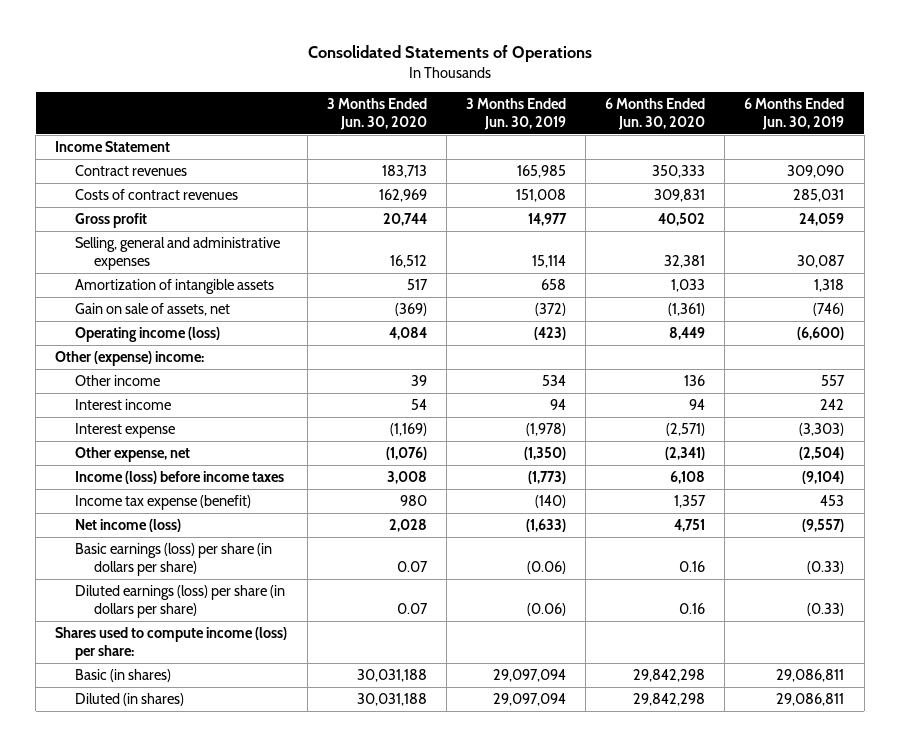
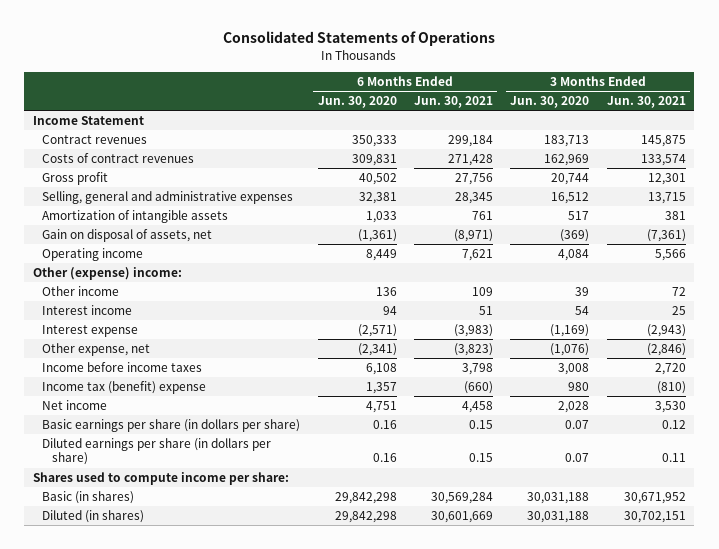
- | 3 Months Ended Jun. 30, 2020 | 3 Months Ended Jun. 30, 2019 | 6 Months Ended Jun. 30, 2020 | 6 Months Ended Jun. 30, 2019
+ | 6 Months Ended Jun. 30, 2020 | 6 Months Ended Jun. 30, 2021 | 3 Months Ended Jun. 30, 2020 | 3 Months Ended Jun. 30, 2021
- Gain on sale of assets, net | (369) | (372) | (1,361) | (746)
- Operating income (loss) | 4,084 | (423) | 8,449 | (6,600)
+ Gain on disposal of assets, net | (1,361) | (8,971) | (369) | (7,361)
+ Operating income | 8,449 | 7,621 | 4,084 | 5,566
- Income (loss) before income taxes | 3,008 | (1,773) | 6,108 | (9,104)
- Income tax expense (benefit) | 980 | (140) | 1,357 | 453
- Net income (loss) | 2,028 | (1,633) | 4,751 | (9,557)
- Basic earnings (loss) per share (in dollars per share) | 0.07 | (0.06) | 0.16 | (0.33)
- Diluted earnings (loss) per share (in dollars per share) | 0.07 | (0.06) | 0.16 | (0.33)
- Shares used to compute income (loss) per share:
+ Income before income taxes | 6,108 | 3,798 | 3,008 | 2,720
+ Income tax (benefit) expense | 1,357 | (660) | 980 | (810)
+ Net income | 4,751 | 4,458 | 2,028 | 3,530
+ Basic earnings per share (in dollars per share) | 0.16 | 0.15 | 0.07 | 0.12
+ Diluted earnings per share (in dollars per share) | 0.16 | 0.15 | 0.07 | 0.11
+ Shares used to compute income per share:

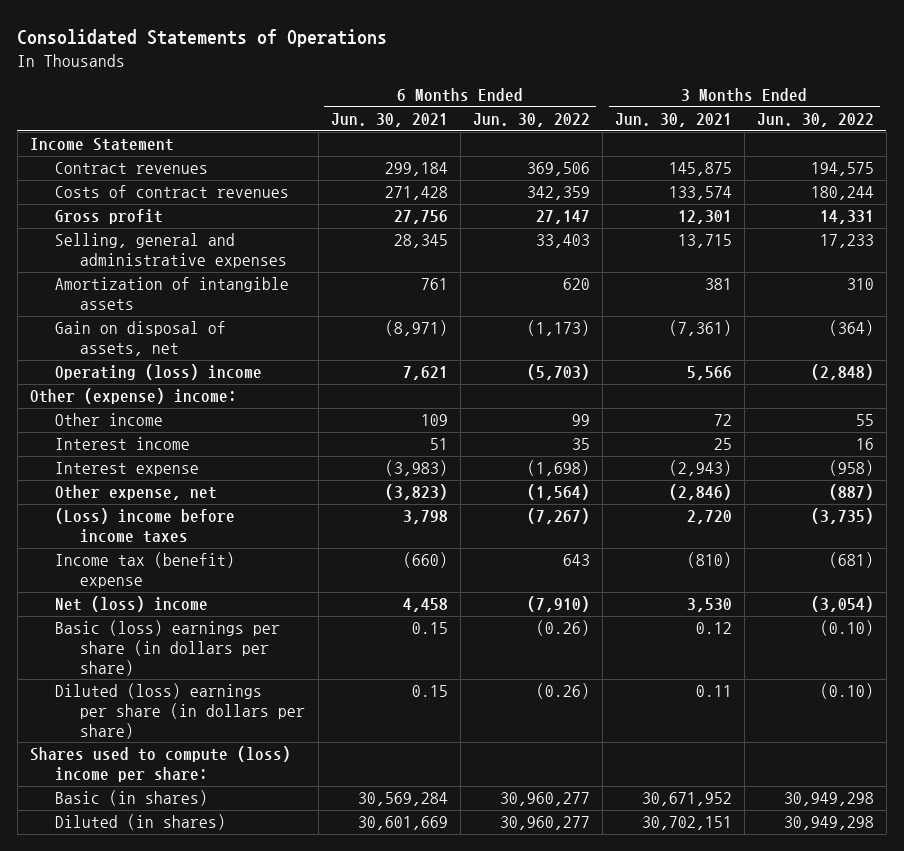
- | 6 Months Ended Jun. 30, 2020 | 6 Months Ended Jun. 30, 2021 | 3 Months Ended Jun. 30, 2020 | 3 Months Ended Jun. 30, 2021
+ | 6 Months Ended Jun. 30, 2021 | 6 Months Ended Jun. 30, 2022 | 3 Months Ended Jun. 30, 2021 | 3 Months Ended Jun. 30, 2022
- Operating income | 8,449 | 7,621 | 4,084 | 5,566
+ Operating (loss) income | 7,621 | (5,703) | 5,566 | (2,848)
- Income before income taxes | 6,108 | 3,798 | 3,008 | 2,720
+ (Loss) income before income taxes | 3,798 | (7,267) | 2,720 | (3,735)
- Net income | 4,751 | 4,458 | 2,028 | 3,530
- Basic earnings per share (in dollars per share) | 0.16 | 0.15 | 0.07 | 0.12
- Diluted earnings per share (in dollars per share) | 0.16 | 0.15 | 0.07 | 0.11
- Shares used to compute income per share:
+ Net (loss) income | 4,458 | (7,910) | 3,530 | (3,054)
+ Basic (loss) earnings per share (in dollars per share) | 0.15 | (0.26) | 0.12 | (0.10)
+ Diluted (loss) earnings per share (in dollars per share) | 0.15 | (0.26) | 0.11 | (0.10)
+ Shares used to compute (loss) income per share:

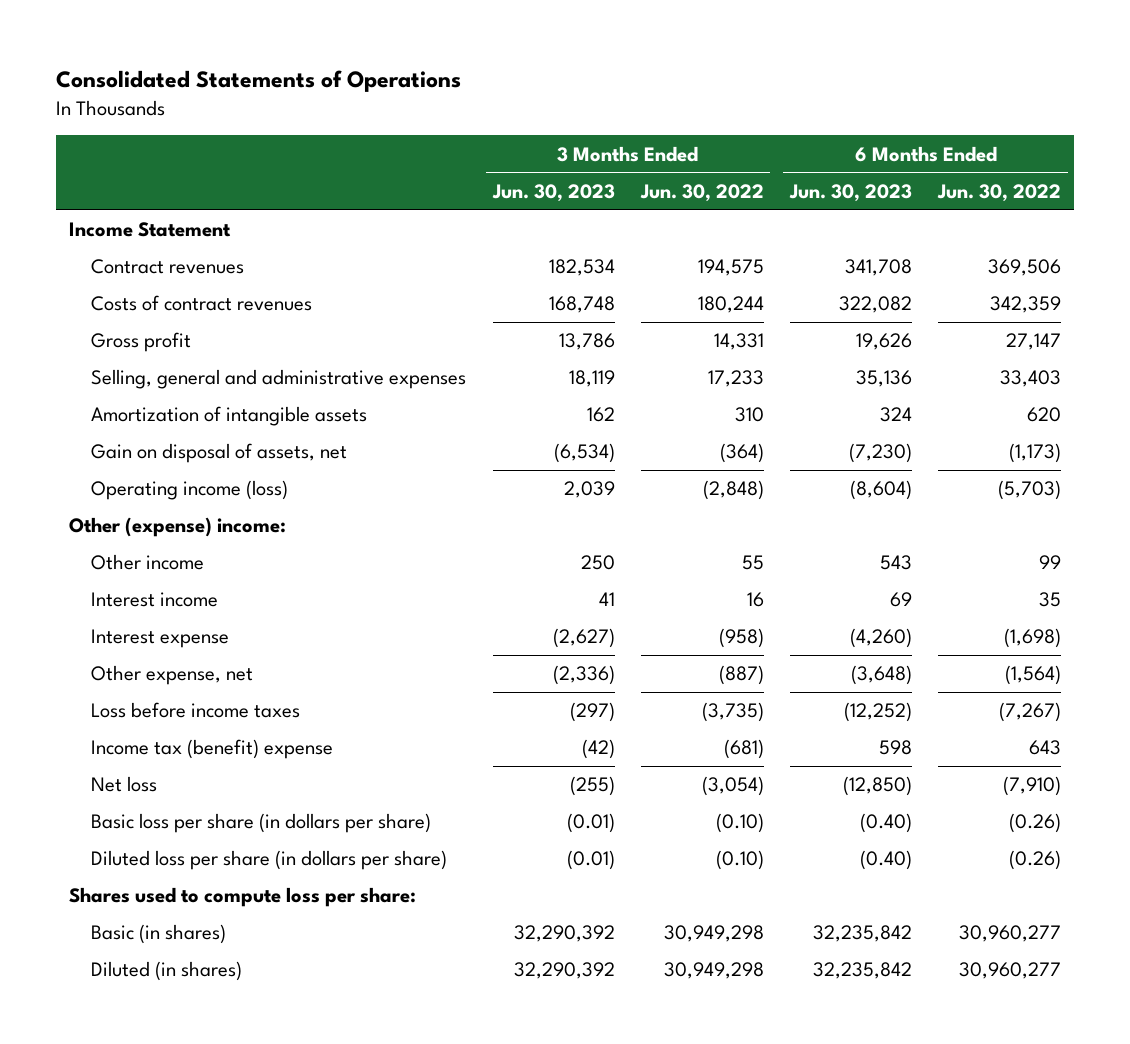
- | 6 Months Ended Jun. 30, 2021 | 6 Months Ended Jun. 30, 2022 | 3 Months Ended Jun. 30, 2021 | 3 Months Ended Jun. 30, 2022
+ | 3 Months Ended Jun. 30, 2023 | 3 Months Ended Jun. 30, 2022 | 6 Months Ended Jun. 30, 2023 | 6 Months Ended Jun. 30, 2022
- Operating (loss) income | 7,621 | (5,703) | 5,566 | (2,848)
+ Operating income (loss) | 2,039 | (2,848) | (8,604) | (5,703)
- (Loss) income before income taxes | 3,798 | (7,267) | 2,720 | (3,735)
+ Loss before income taxes | (297) | (3,735) | (12,252) | (7,267)
- Net (loss) income | 4,458 | (7,910) | 3,530 | (3,054)
- Basic (loss) earnings per share (in dollars per share) | 0.15 | (0.26) | 0.12 | (0.10)
- Diluted (loss) earnings per share (in dollars per share) | 0.15 | (0.26) | 0.11 | (0.10)
- Shares used to compute (loss) income per share:
+ Net loss | (255) | (3,054) | (12,850) | (7,910)
+ Basic loss per share (in dollars per share) | (0.01) | (0.10) | (0.40) | (0.26)
+ Diluted loss per share (in dollars per share) | (0.01) | (0.10) | (0.40) | (0.26)
+ Shares used to compute loss per share:

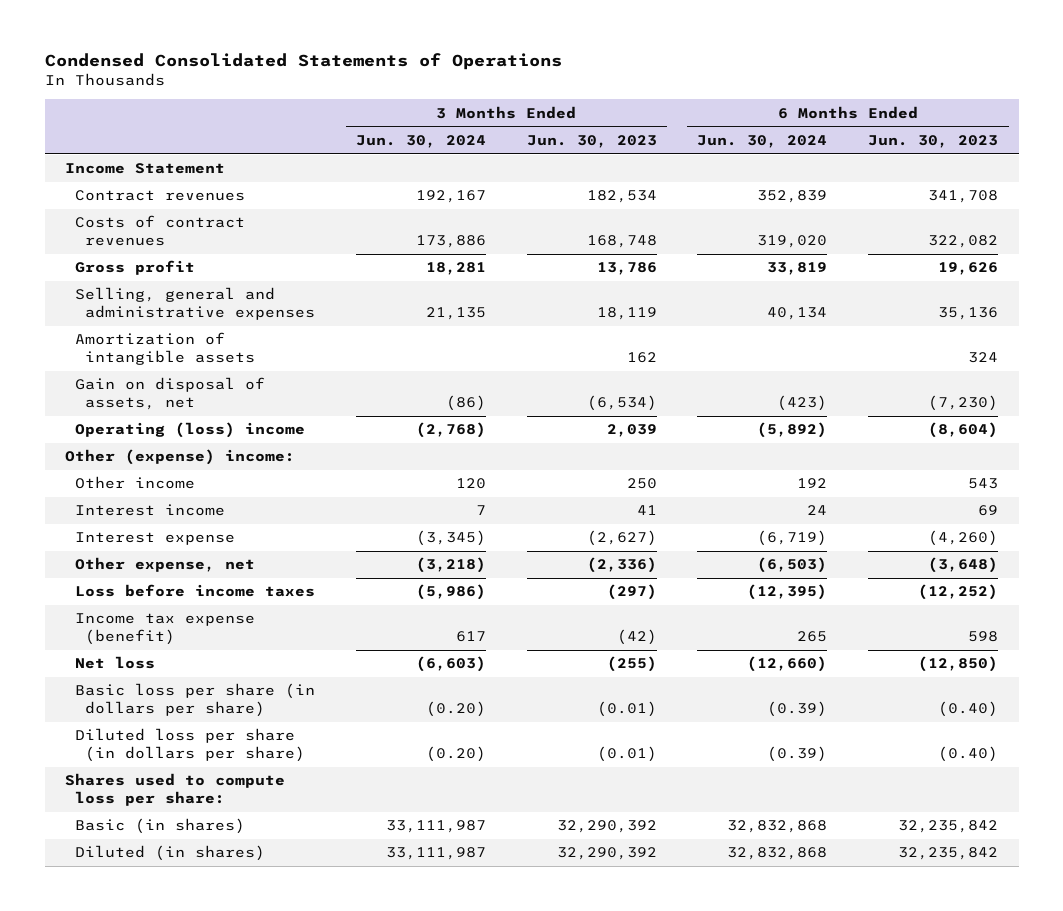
- Consolidated Statements of Operations
+ Condensed Consolidated Statements of Operations
- | 3 Months Ended Jun. 30, 2023 | 3 Months Ended Jun. 30, 2022 | 6 Months Ended Jun. 30, 2023 | 6 Months Ended Jun. 30, 2022
+ | 3 Months Ended Jun. 30, 2024 | 3 Months Ended Jun. 30, 2023 | 6 Months Ended Jun. 30, 2024 | 6 Months Ended Jun. 30, 2023
- Operating income (loss) | 2,039 | (2,848) | (8,604) | (5,703)
+ Operating (loss) income | (2,768) | 2,039 | (5,892) | (8,604)
- Income tax (benefit) expense | (42) | (681) | 598 | 643
+ Income tax expense (benefit) | 617 | (42) | 265 | 598

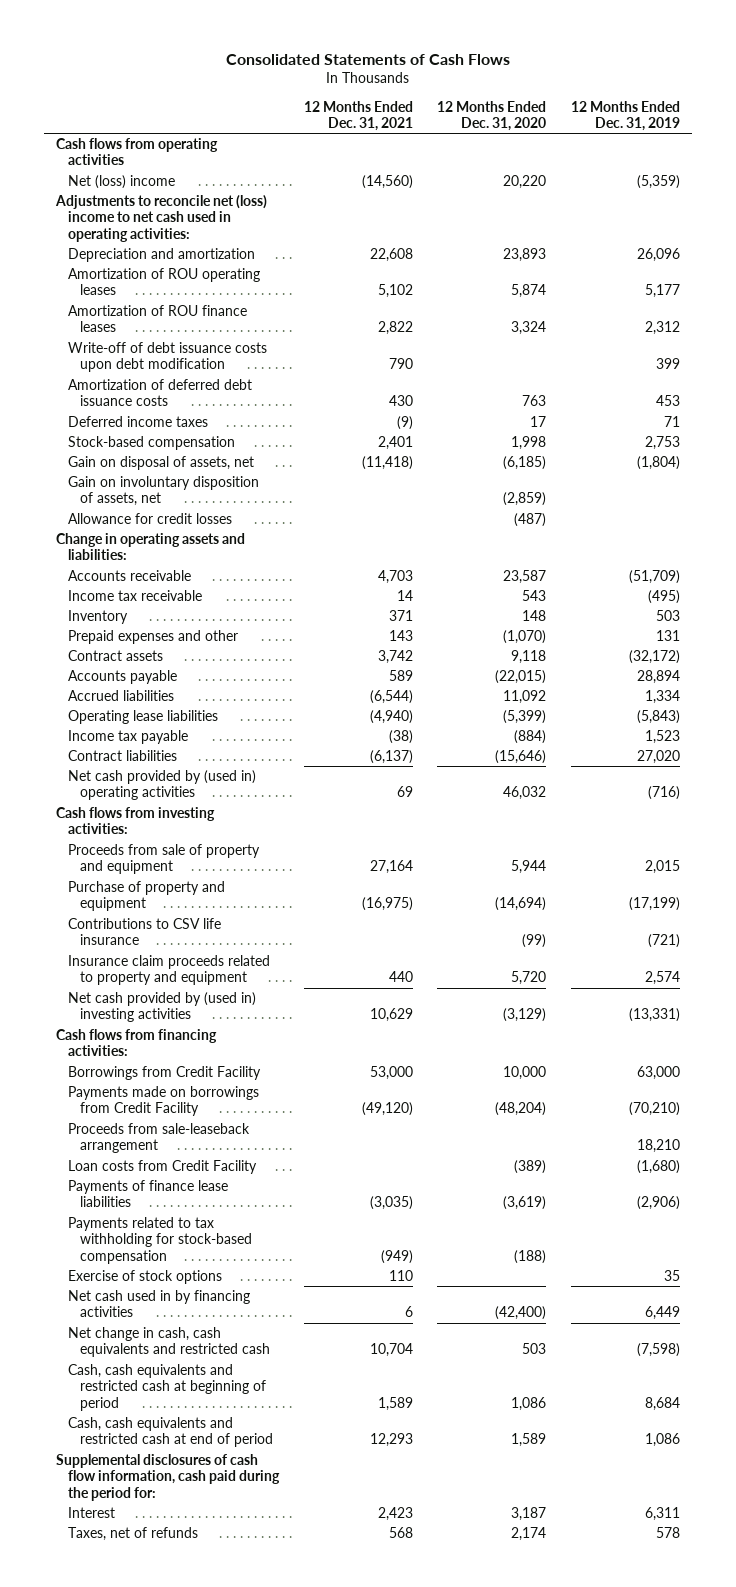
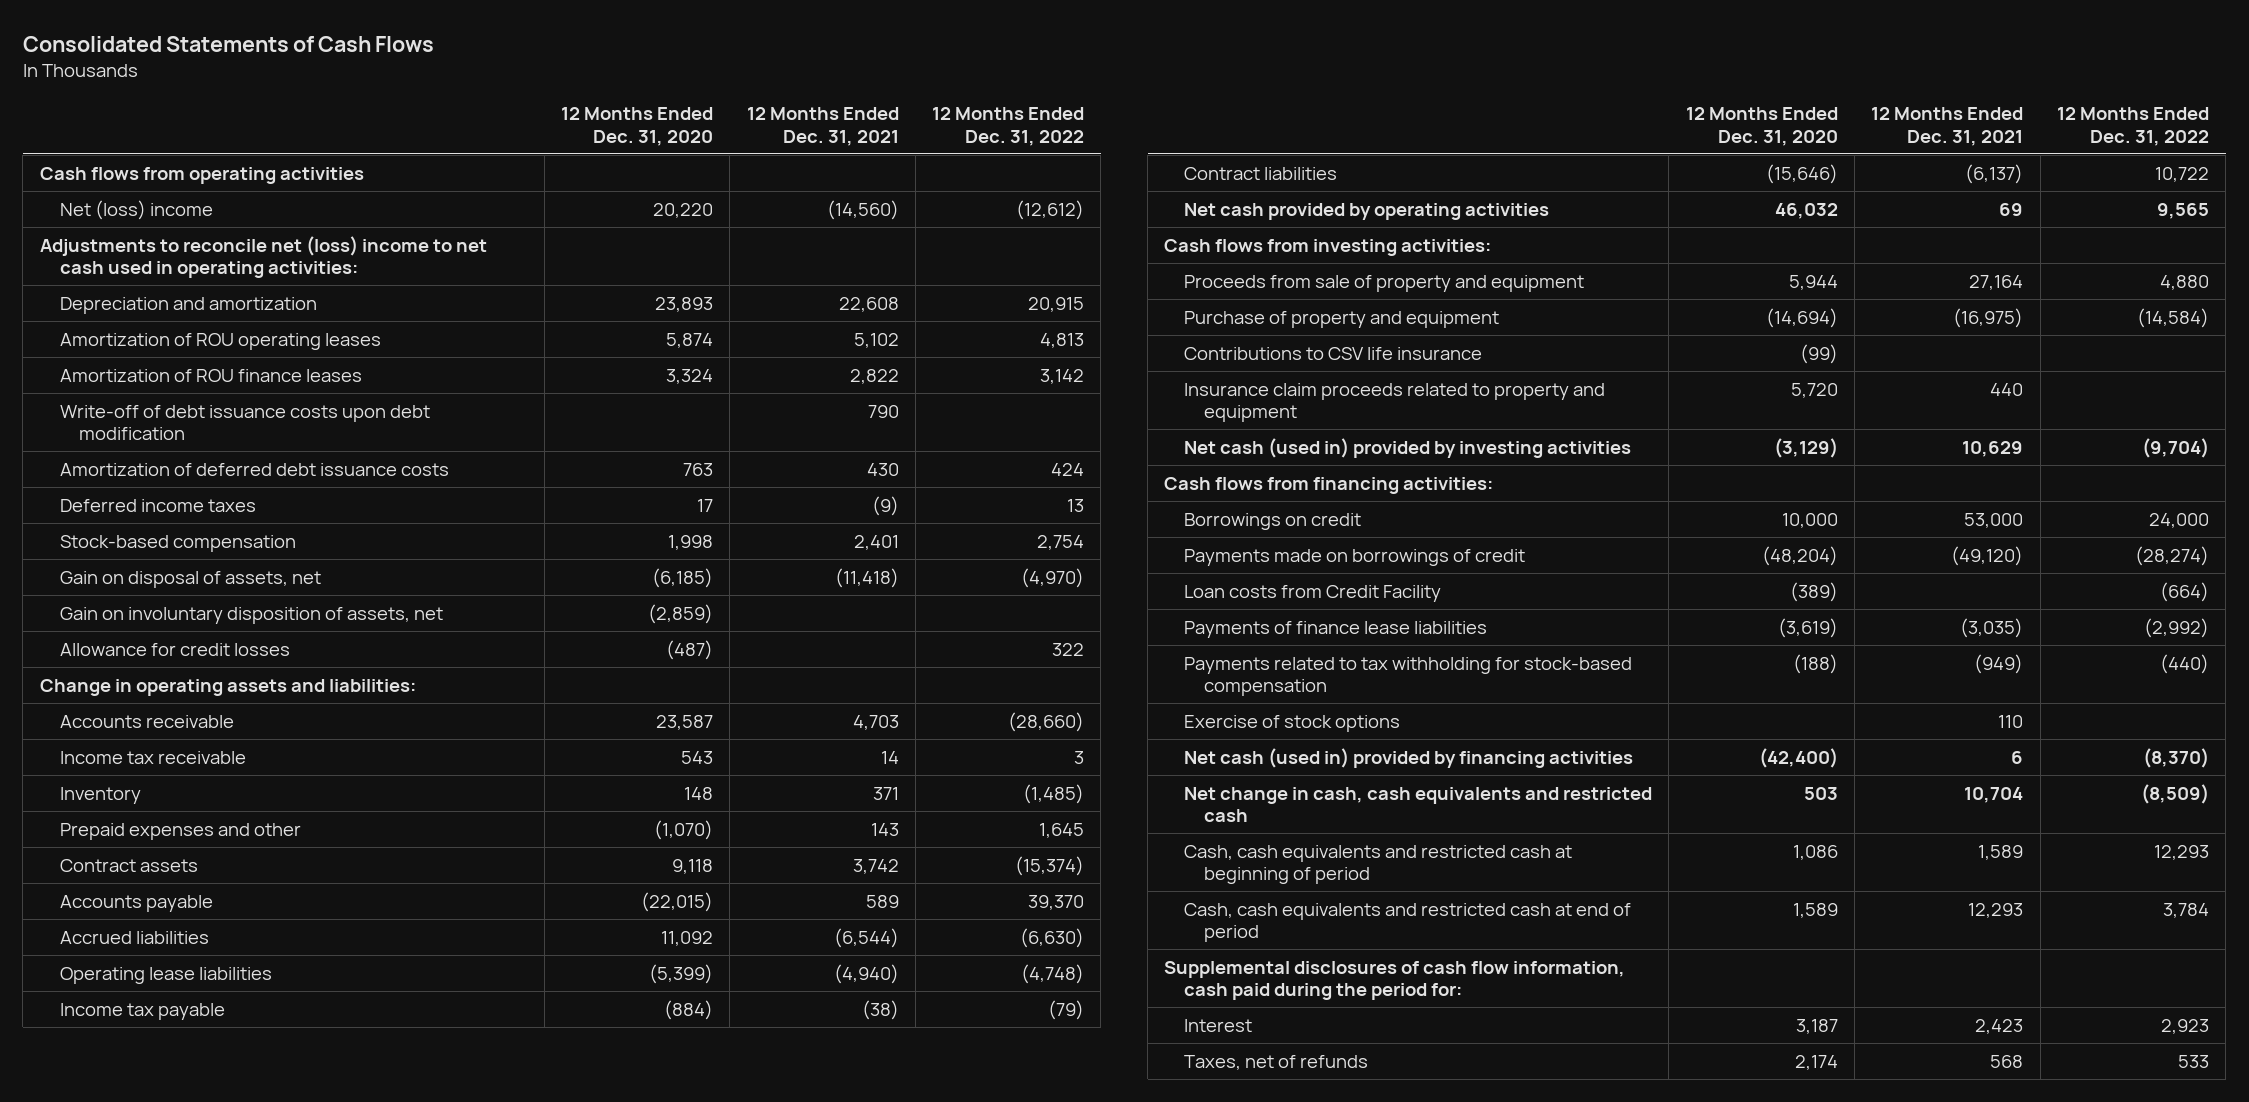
- | 12 Months Ended Dec. 31, 2021 | 12 Months Ended Dec. 31, 2020 | 12 Months Ended Dec. 31, 2019
+ | 12 Months Ended Dec. 31, 2020 | 12 Months Ended Dec. 31, 2021 | 12 Months Ended Dec. 31, 2022
- Net cash provided by (used in) operating activities | 69 | 46,032 | (716)
+ Net cash provided by operating activities | 46,032 | 69 | 9,565
- Net cash provided by (used in) investing activities | 10,629 | (3,129) | (13,331)
+ Net cash (used in) provided by investing activities | (3,129) | 10,629 | (9,704)
- Borrowings from Credit Facility | 53,000 | 10,000 | 63,000
- Payments made on borrowings from Credit Facility | (49,120) | (48,204) | (70,210)
- Proceeds from sale-leaseback arrangement | | | 18,210
+ Borrowings on credit | 10,000 | 53,000 | 24,000
+ Payments made on borrowings of credit | (48,204) | (49,120) | (28,274)
- Net cash used in by financing activities | 6 | (42,400) | 6,449
+ Net cash (used in) provided by financing activities | (42,400) | 6 | (8,370)

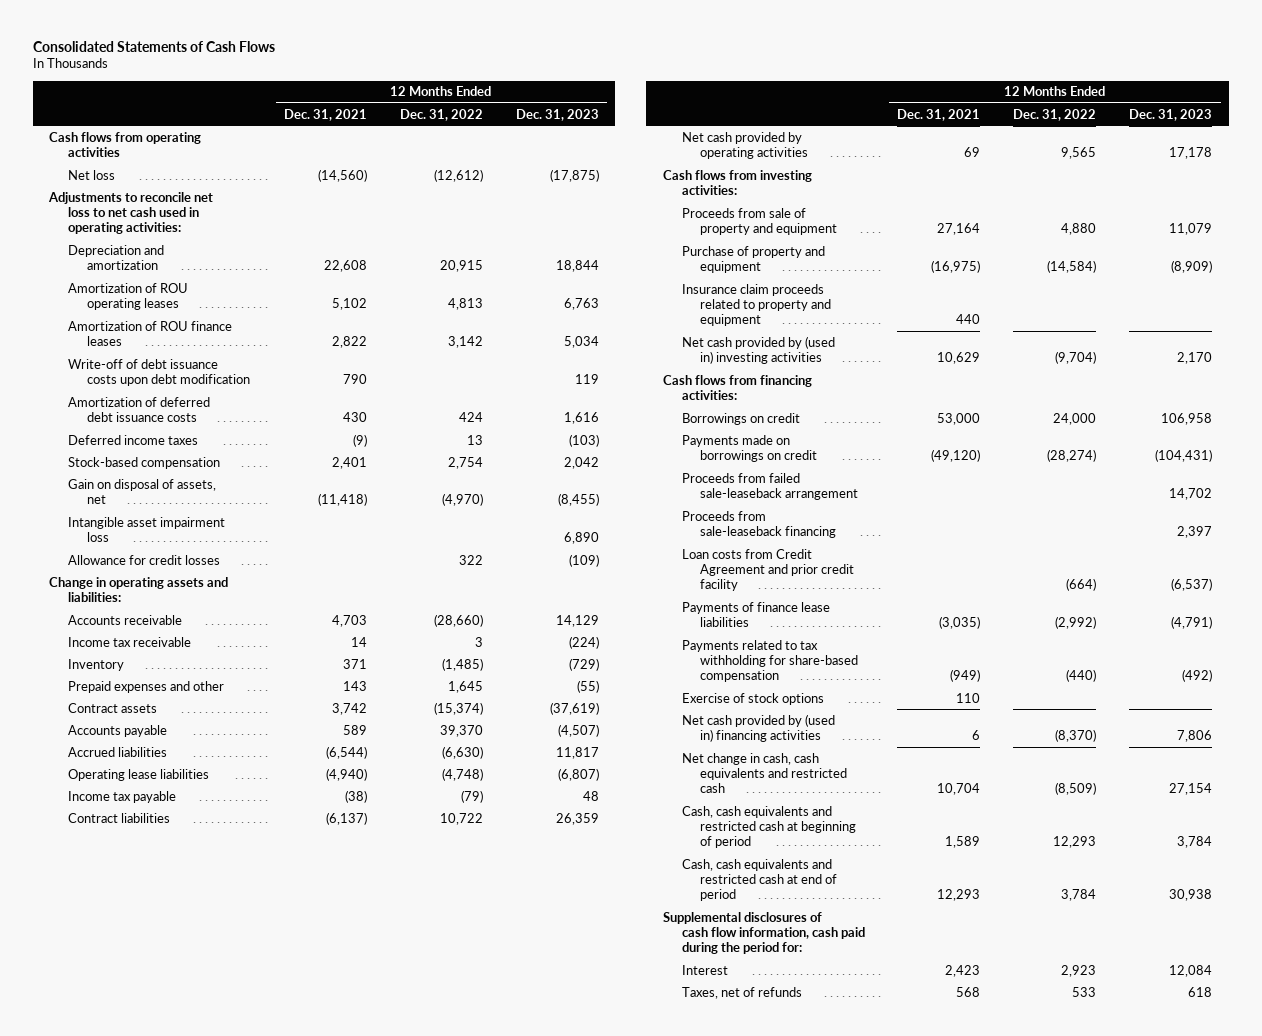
- | 12 Months Ended Dec. 31, 2020 | 12 Months Ended Dec. 31, 2021 | 12 Months Ended Dec. 31, 2022
+ | 12 Months Ended Dec. 31, 2021 | 12 Months Ended Dec. 31, 2022 | 12 Months Ended Dec. 31, 2023
- Net (loss) income | 20,220 | (14,560) | (12,612)
- Adjustments to reconcile net (loss) income to net cash used in operating activities:
+ Net loss | (14,560) | (12,612) | (17,875)
+ Adjustments to reconcile net loss to net cash used in operating activities:
- Gain on involuntary disposition of assets, net | (2,859) | |
+ Intangible asset impairment loss | | | 6,890
- Contributions to CSV life insurance | (99) | |
- Net cash (used in) provided by investing activities | (3,129) | 10,629 | (9,704)
+ Net cash provided by (used in) investing activities | 10,629 | (9,704) | 2,170
- Payments made on borrowings of credit | (48,204) | (49,120) | (28,274)
- Loan costs from Credit Facility | (389) | | (664)
+ Payments made on borrowings on credit | (49,120) | (28,274) | (104,431)
+ Proceeds from failed sale-leaseback arrangement | | | 14,702
+ Proceeds from sale-leaseback financing | | | 2,397
+ Loan costs from Credit Agreement and prior credit facility | | (664) | (6,537)
- Payments related to tax withholding for stock-based compensation | (188) | (949) | (440)
+ Payments related to tax withholding for share-based compensation | (949) | (440) | (492)
- Net cash (used in) provided by financing activities | (42,400) | 6 | (8,370)
+ Net cash provided by (used in) financing activities | 6 | (8,370) | 7,806

